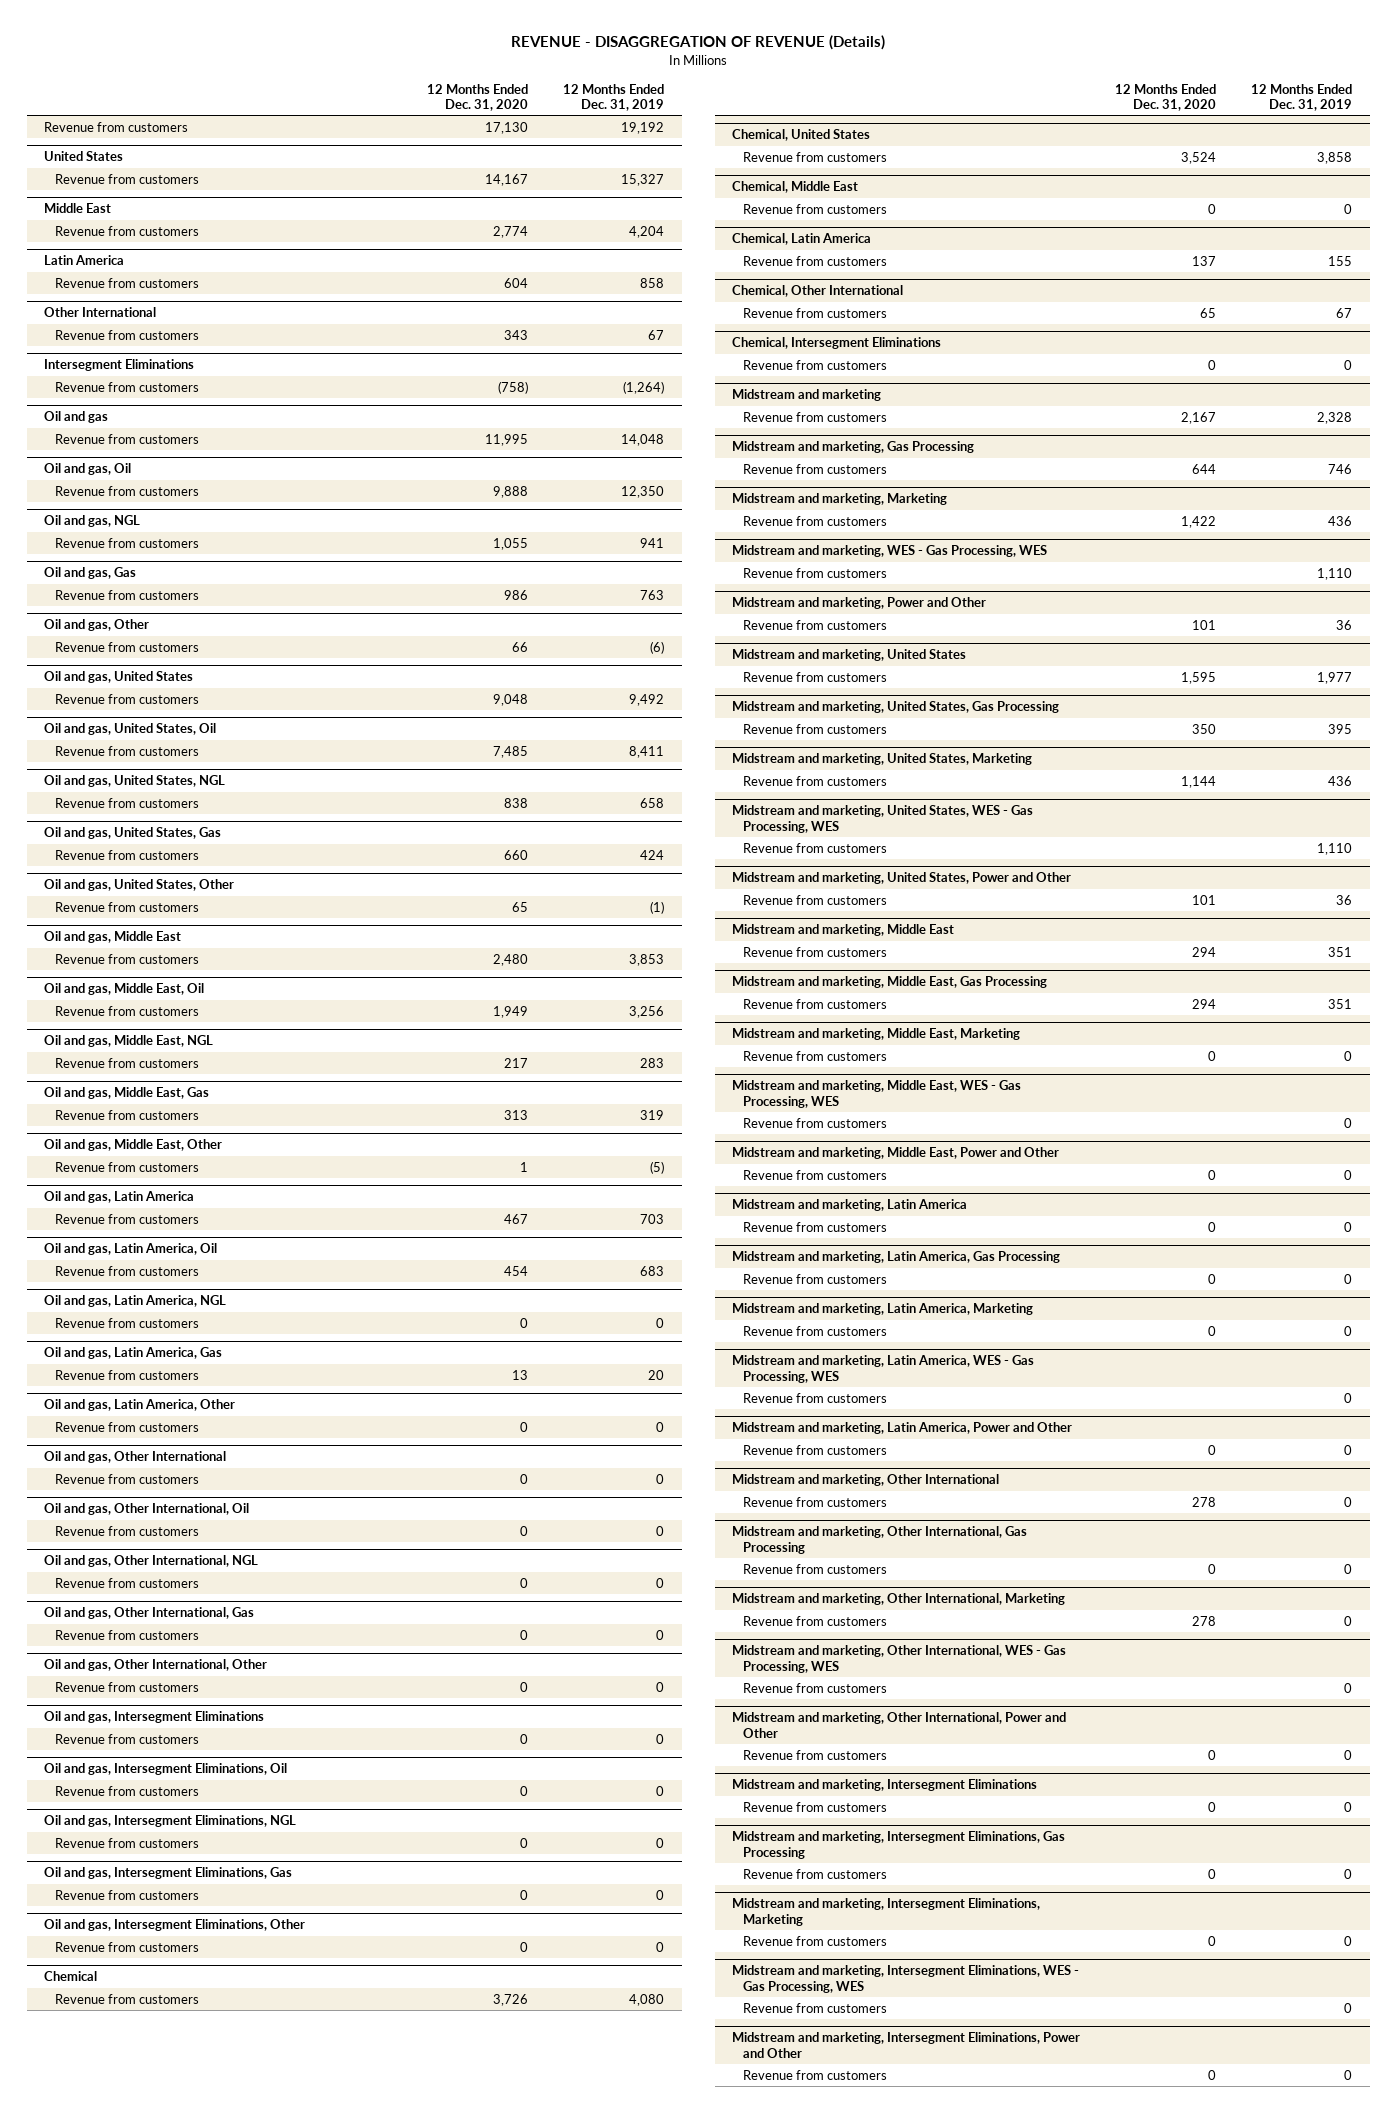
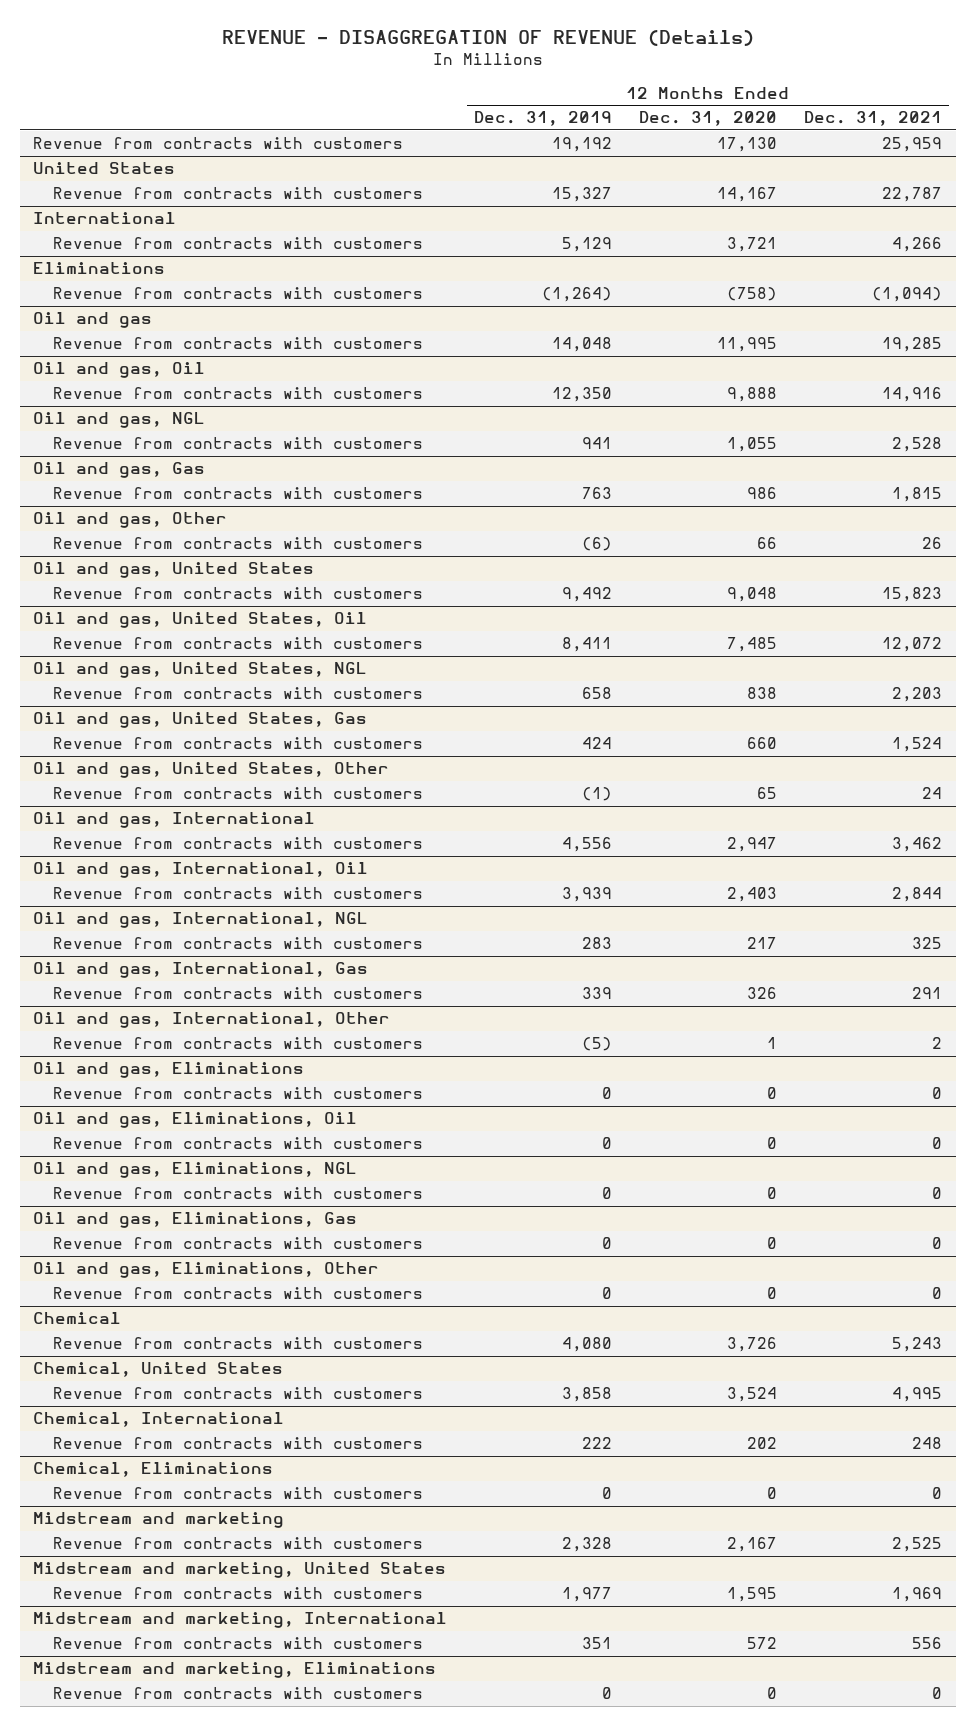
- | 12 Months Ended Dec. 31, 2020 | 12 Months Ended Dec. 31, 2019
+ | 12 Months Ended Dec. 31, 2019 | 12 Months Ended Dec. 31, 2020 | 12 Months Ended Dec. 31, 2021
- Revenue from customers | 17,130 | 19,192
+ Revenue from contracts with customers | 19,192 | 17,130 | 25,959
@ United States
- Revenue from customers | 14,167 | 15,327
- Middle East
- Revenue from customers | 2,774 | 4,204
- Latin America
- Revenue from customers | 604 | 858
- Other International
- Revenue from customers | 343 | 67
- Intersegment Eliminations
- Revenue from customers | (758) | (1,264)
@ United States
+ Revenue from contracts with customers | 15,327 | 14,167 | 22,787
+ International
+ Revenue from contracts with customers | 5,129 | 3,721 | 4,266
+ Eliminations
+ Revenue from contracts with customers | (1,264) | (758) | (1,094)
@ Oil and gas
- Revenue from customers | 11,995 | 14,048
+ Revenue from contracts with customers | 14,048 | 11,995 | 19,285
@ Oil and gas, Oil
- Revenue from customers | 9,888 | 12,350
+ Revenue from contracts with customers | 12,350 | 9,888 | 14,916
@ Oil and gas, NGL
- Revenue from customers | 1,055 | 941
+ Revenue from contracts with customers | 941 | 1,055 | 2,528
@ Oil and gas, Gas
- Revenue from customers | 986 | 763
+ Revenue from contracts with customers | 763 | 986 | 1,815
@ Oil and gas, Other
- Revenue from customers | 66 | (6)
+ Revenue from contracts with customers | (6) | 66 | 26
@ Oil and gas, United States
- Revenue from customers | 9,048 | 9,492
+ Revenue from contracts with customers | 9,492 | 9,048 | 15,823
@ Oil and gas, United States, Oil
- Revenue from customers | 7,485 | 8,411
+ Revenue from contracts with customers | 8,411 | 7,485 | 12,072
@ Oil and gas, United States, NGL
- Revenue from customers | 838 | 658
+ Revenue from contracts with customers | 658 | 838 | 2,203
@ Oil and gas, United States, Gas
- Revenue from customers | 660 | 424
+ Revenue from contracts with customers | 424 | 660 | 1,524
@ Oil and gas, United States, Other
- Revenue from customers | 65 | (1)
- Oil and gas, Middle East
- Revenue from customers | 2,480 | 3,853
- Oil and gas, Middle East, Oil
- Revenue from customers | 1,949 | 3,256
- Oil and gas, Middle East, NGL
- Revenue from customers | 217 | 283
- Oil and gas, Middle East, Gas
- Revenue from customers | 313 | 319
- Oil and gas, Middle East, Other
- Revenue from customers | 1 | (5)
- Oil and gas, Latin America
- Revenue from customers | 467 | 703
- Oil and gas, Latin America, Oil
- Revenue from customers | 454 | 683
- Oil and gas, Latin America, NGL
- Revenue from customers | 0 | 0
- Oil and gas, Latin America, Gas
- Revenue from customers | 13 | 20
- Oil and gas, Latin America, Other
- Revenue from customers | 0 | 0
- Oil and gas, Other International
- Revenue from customers | 0 | 0
- Oil and gas, Other International, Oil
- Revenue from customers | 0 | 0
- Oil and gas, Other International, NGL
- Revenue from customers | 0 | 0
- Oil and gas, Other International, Gas
- Revenue from customers | 0 | 0
- Oil and gas, Other International, Other
- Revenue from customers | 0 | 0
- Oil and gas, Intersegment Eliminations
- Revenue from customers | 0 | 0
- Oil and gas, Intersegment Eliminations, Oil
- Revenue from customers | 0 | 0
- Oil and gas, Intersegment Eliminations, NGL
- Revenue from customers | 0 | 0
- Oil and gas, Intersegment Eliminations, Gas
- Revenue from customers | 0 | 0
- Oil and gas, Intersegment Eliminations, Other
- Revenue from customers | 0 | 0
@ Oil and gas, United States, Other
+ Revenue from contracts with customers | (1) | 65 | 24
+ Oil and gas, International
+ Revenue from contracts with customers | 4,556 | 2,947 | 3,462
+ Oil and gas, International, Oil
+ Revenue from contracts with customers | 3,939 | 2,403 | 2,844
+ Oil and gas, International, NGL
+ Revenue from contracts with customers | 283 | 217 | 325
+ Oil and gas, International, Gas
+ Revenue from contracts with customers | 339 | 326 | 291
+ Oil and gas, International, Other
+ Revenue from contracts with customers | (5) | 1 | 2
+ Oil and gas, Eliminations
+ Revenue from contracts with customers | 0 | 0 | 0
+ Oil and gas, Eliminations, Oil
+ Revenue from contracts with customers | 0 | 0 | 0
+ Oil and gas, Eliminations, NGL
+ Revenue from contracts with customers | 0 | 0 | 0
+ Oil and gas, Eliminations, Gas
+ Revenue from contracts with customers | 0 | 0 | 0
+ Oil and gas, Eliminations, Other
+ Revenue from contracts with customers | 0 | 0 | 0
@ Chemical
- Revenue from customers | 3,726 | 4,080
+ Revenue from contracts with customers | 4,080 | 3,726 | 5,243
@ Chemical, United States
- Revenue from customers | 3,524 | 3,858
- Chemical, Middle East
- Revenue from customers | 0 | 0
- Chemical, Latin America
- Revenue from customers | 137 | 155
- Chemical, Other International
- Revenue from customers | 65 | 67
- Chemical, Intersegment Eliminations
- Revenue from customers | 0 | 0
@ Chemical, United States
+ Revenue from contracts with customers | 3,858 | 3,524 | 4,995
+ Chemical, International
+ Revenue from contracts with customers | 222 | 202 | 248
+ Chemical, Eliminations
+ Revenue from contracts with customers | 0 | 0 | 0
@ Midstream and marketing
- Revenue from customers | 2,167 | 2,328
- Midstream and marketing, Gas Processing
- Revenue from customers | 644 | 746
- Midstream and marketing, Marketing
- Revenue from customers | 1,422 | 436
- Midstream and marketing, WES - Gas Processing, WES
- Revenue from customers | | 1,110
- Midstream and marketing, Power and Other
- Revenue from customers | 101 | 36
@ Midstream and marketing
+ Revenue from contracts with customers | 2,328 | 2,167 | 2,525
@ Midstream and marketing, United States
- Revenue from customers | 1,595 | 1,977
- Midstream and marketing, United States, Gas Processing
- Revenue from customers | 350 | 395
- Midstream and marketing, United States, Marketing
- Revenue from customers | 1,144 | 436
- Midstream and marketing, United States, WES - Gas Processing, WES
- Revenue from customers | | 1,110
- Midstream and marketing, United States, Power and Other
- Revenue from customers | 101 | 36
- Midstream and marketing, Middle East
- Revenue from customers | 294 | 351
- Midstream and marketing, Middle East, Gas Processing
- Revenue from customers | 294 | 351
- Midstream and marketing, Middle East, Marketing
- Revenue from customers | 0 | 0
- Midstream and marketing, Middle East, WES - Gas Processing, WES
- Revenue from customers | | 0
- Midstream and marketing, Middle East, Power and Other
- Revenue from customers | 0 | 0
- Midstream and marketing, Latin America
- Revenue from customers | 0 | 0
- Midstream and marketing, Latin America, Gas Processing
- Revenue from customers | 0 | 0
- Midstream and marketing, Latin America, Marketing
- Revenue from customers | 0 | 0
- Midstream and marketing, Latin America, WES - Gas Processing, WES
- Revenue from customers | | 0
- Midstream and marketing, Latin America, Power and Other
- Revenue from customers | 0 | 0
- Midstream and marketing, Other International
- Revenue from customers | 278 | 0
- Midstream and marketing, Other International, Gas Processing
- Revenue from customers | 0 | 0
- Midstream and marketing, Other International, Marketing
- Revenue from customers | 278 | 0
- Midstream and marketing, Other International, WES - Gas Processing, WES
- Revenue from customers | | 0
- Midstream and marketing, Other International, Power and Other
- Revenue from customers | 0 | 0
- Midstream and marketing, Intersegment Eliminations
- Revenue from customers | 0 | 0
- Midstream and marketing, Intersegment Eliminations, Gas Processing
- Revenue from customers | 0 | 0
- Midstream and marketing, Intersegment Eliminations, Marketing
- Revenue from customers | 0 | 0
- Midstream and marketing, Intersegment Eliminations, WES - Gas Processing, WES
- Revenue from customers | | 0
- Midstream and marketing, Intersegment Eliminations, Power and Other
- Revenue from customers | 0 | 0
@ Midstream and marketing, United States
+ Revenue from contracts with customers | 1,977 | 1,595 | 1,969
+ Midstream and marketing, International
+ Revenue from contracts with customers | 351 | 572 | 556
+ Midstream and marketing, Eliminations
+ Revenue from contracts with customers | 0 | 0 | 0

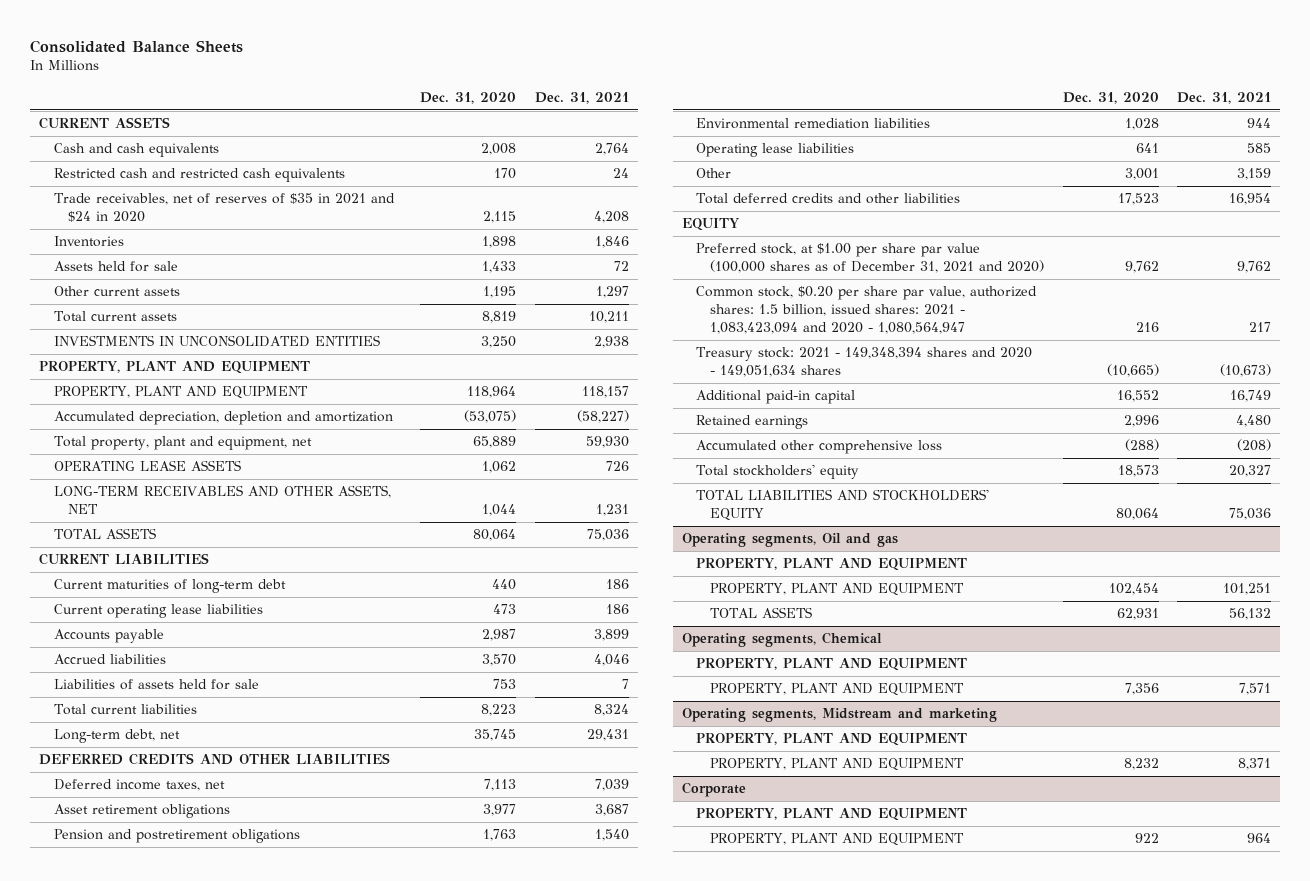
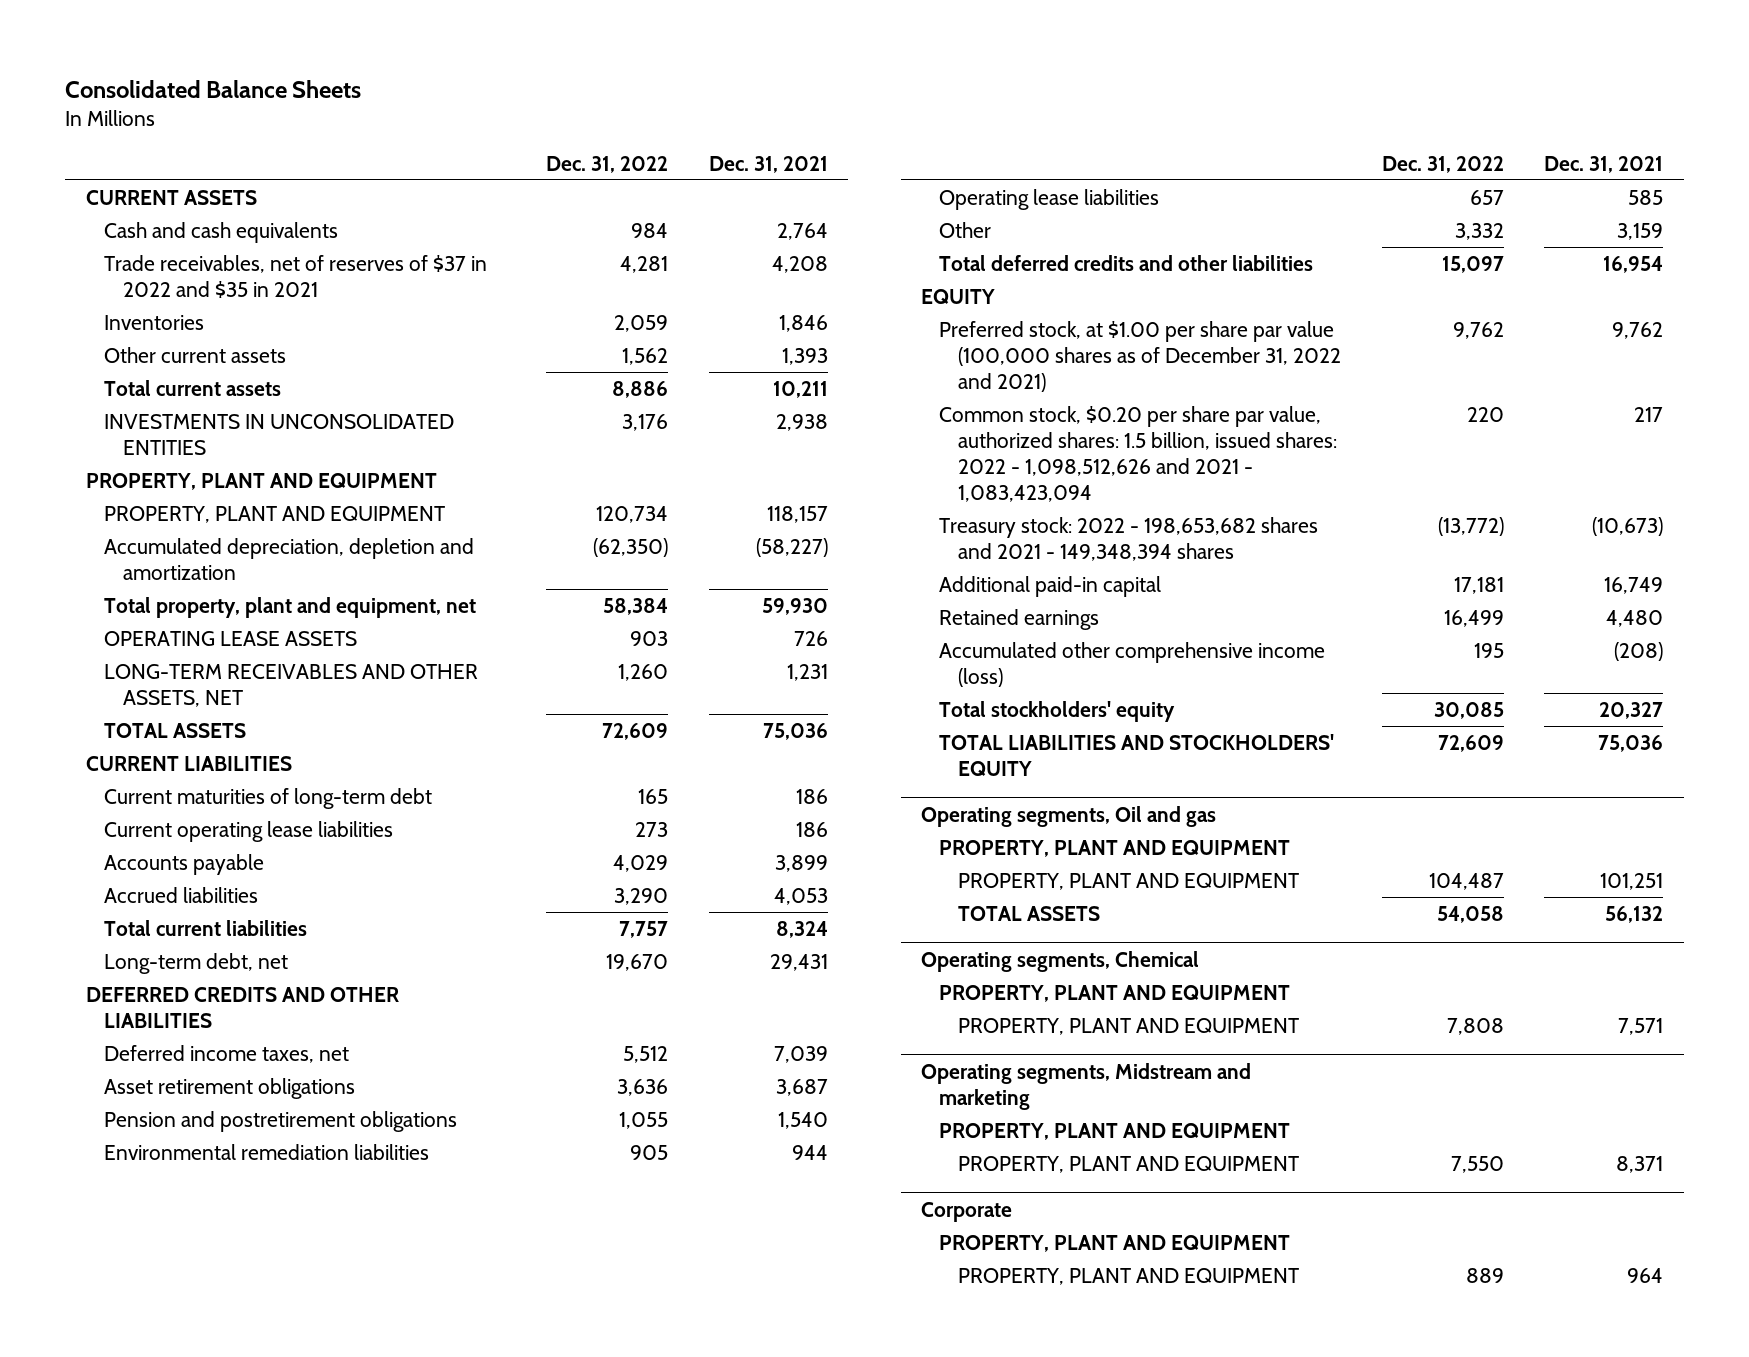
- | Dec. 31, 2020 | Dec. 31, 2021
+ | Dec. 31, 2022 | Dec. 31, 2021
- Restricted cash and restricted cash equivalents | 170 | 24
- Trade receivables, net of reserves of $35 in 2021 and $24 in 2020 | 2,115 | 4,208
+ Trade receivables, net of reserves of $37 in 2022 and $35 in 2021 | 4,281 | 4,208
- Assets held for sale | 1,433 | 72
- Other current assets | 1,195 | 1,297
+ Other current assets | 1,562 | 1,393
- Accrued liabilities | 3,570 | 4,046
- Liabilities of assets held for sale | 753 | 7
+ Accrued liabilities | 3,290 | 4,053
- Preferred stock, at $1.00 per share par value (100,000 shares as of December 31, 2021 and 2020) | 9,762 | 9,762
- Common stock, $0.20 per share par value, authorized shares: 1.5 billion, issued shares: 2021 - 1,083,423,094 and 2020 - 1,080,564,947 | 216 | 217
- Treasury stock: 2021 - 149,348,394 shares and 2020 - 149,051,634 shares | (10,665) | (10,673)
+ Preferred stock, at $1.00 per share par value (100,000 shares as of December 31, 2022 and 2021) | 9,762 | 9,762
+ Common stock, $0.20 per share par value, authorized shares: 1.5 billion, issued shares: 2022 - 1,098,512,626 and 2021 - 1,083,423,094 | 220 | 217
+ Treasury stock: 2022 - 198,653,682 shares and 2021 - 149,348,394 shares | (13,772) | (10,673)
- Accumulated other comprehensive loss | (288) | (208)
+ Accumulated other comprehensive income (loss) | 195 | (208)

